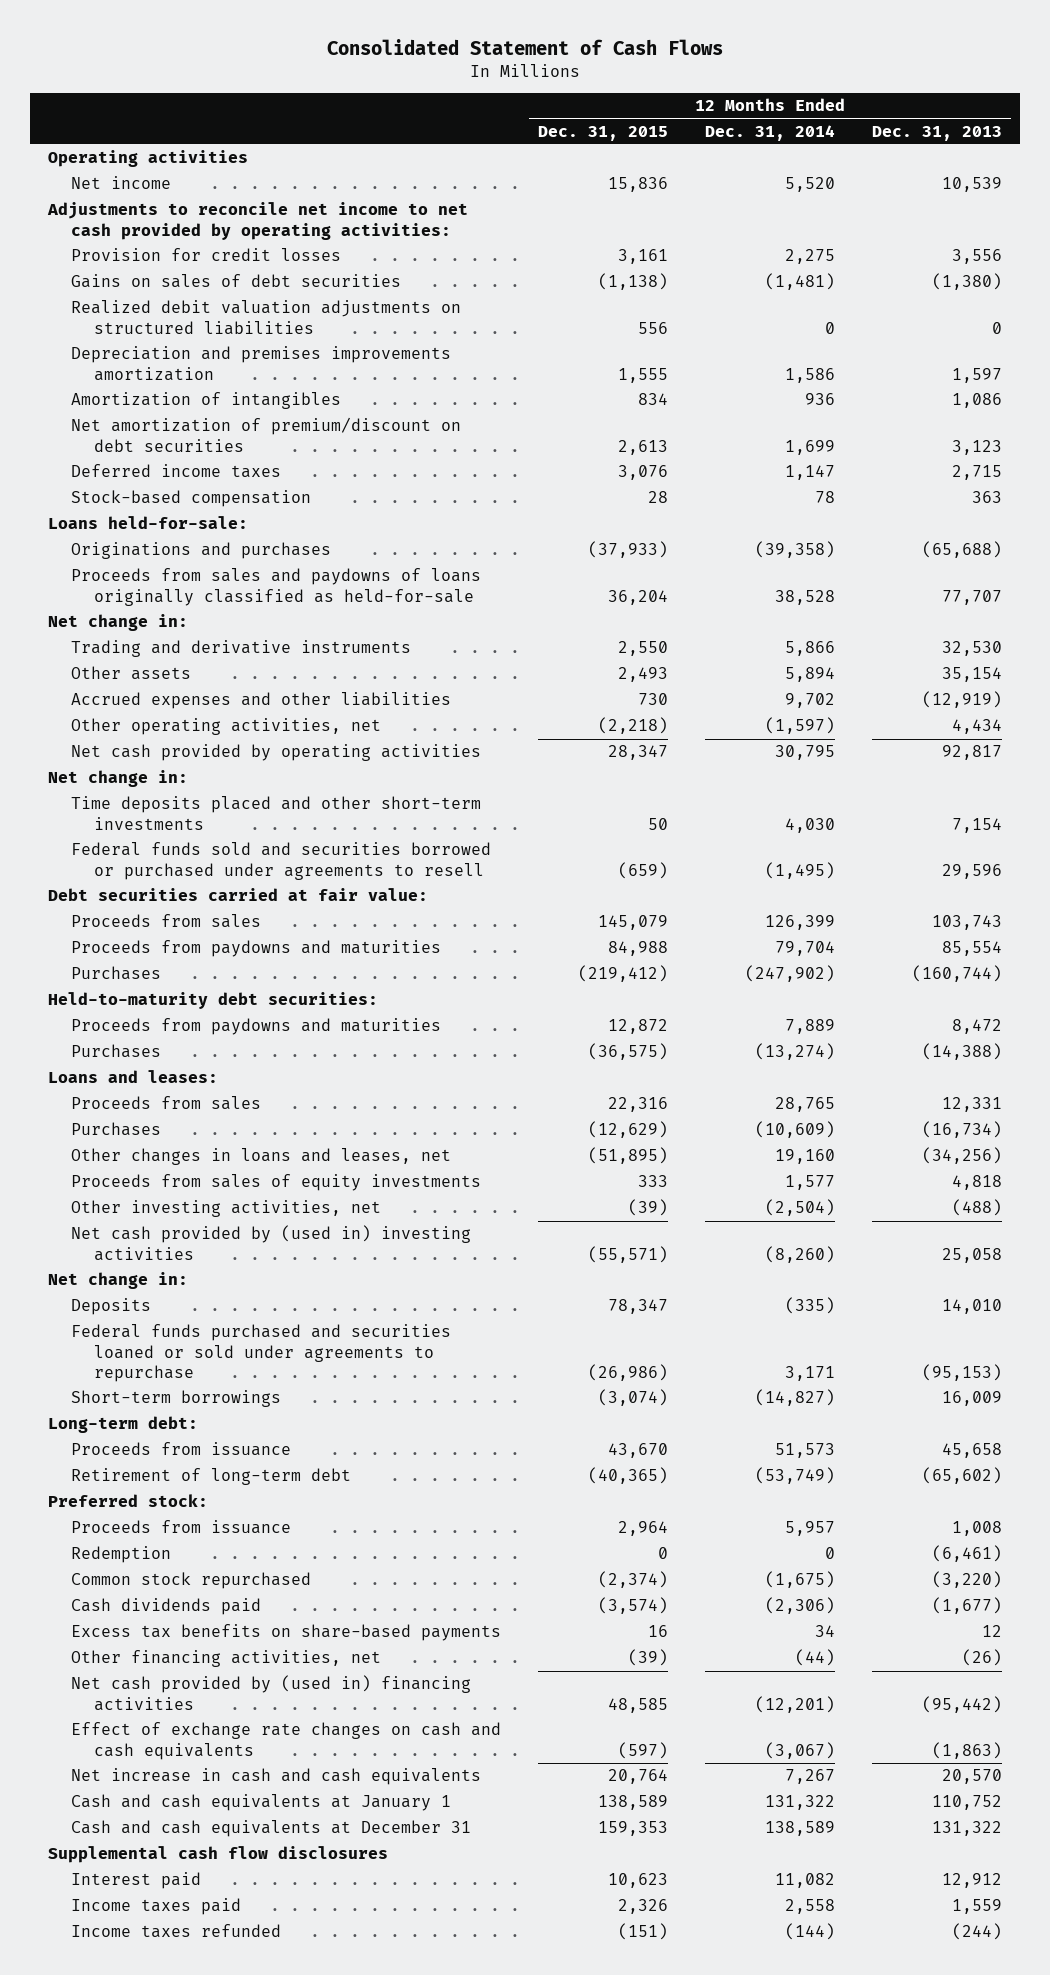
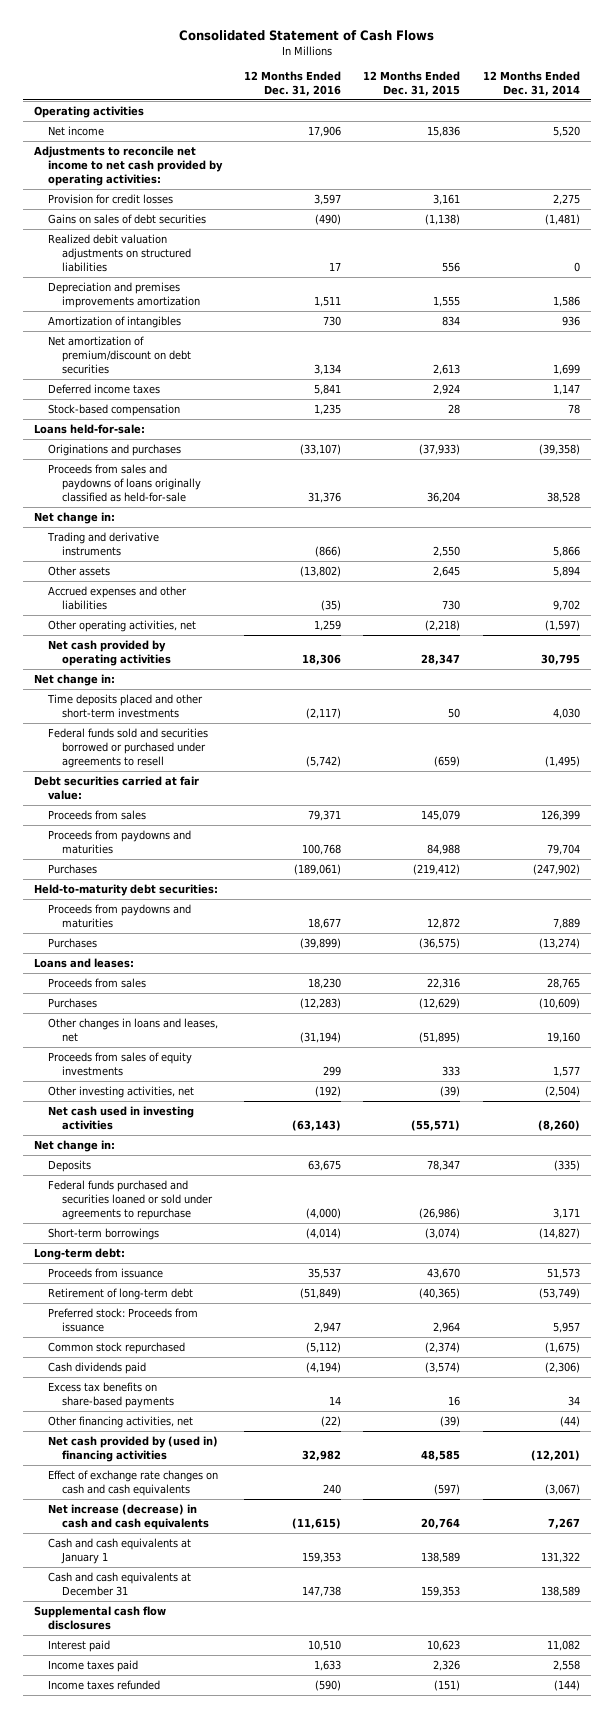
- | 12 Months Ended Dec. 31, 2015 | 12 Months Ended Dec. 31, 2014 | 12 Months Ended Dec. 31, 2013
+ | 12 Months Ended Dec. 31, 2016 | 12 Months Ended Dec. 31, 2015 | 12 Months Ended Dec. 31, 2014
- Deferred income taxes | 3,076 | 1,147 | 2,715
+ Deferred income taxes | 5,841 | 2,924 | 1,147
- Other assets | 2,493 | 5,894 | 35,154
+ Other assets | (13,802) | 2,645 | 5,894
- Net cash provided by (used in) investing activities | (55,571) | (8,260) | 25,058
+ Net cash used in investing activities | (63,143) | (55,571) | (8,260)
- Preferred stock:
- Proceeds from issuance | 2,964 | 5,957 | 1,008
- Redemption | 0 | 0 | (6,461)
+ Preferred stock: Proceeds from issuance | 2,947 | 2,964 | 5,957
- Net increase in cash and cash equivalents | 20,764 | 7,267 | 20,570
+ Net increase (decrease) in cash and cash equivalents | (11,615) | 20,764 | 7,267

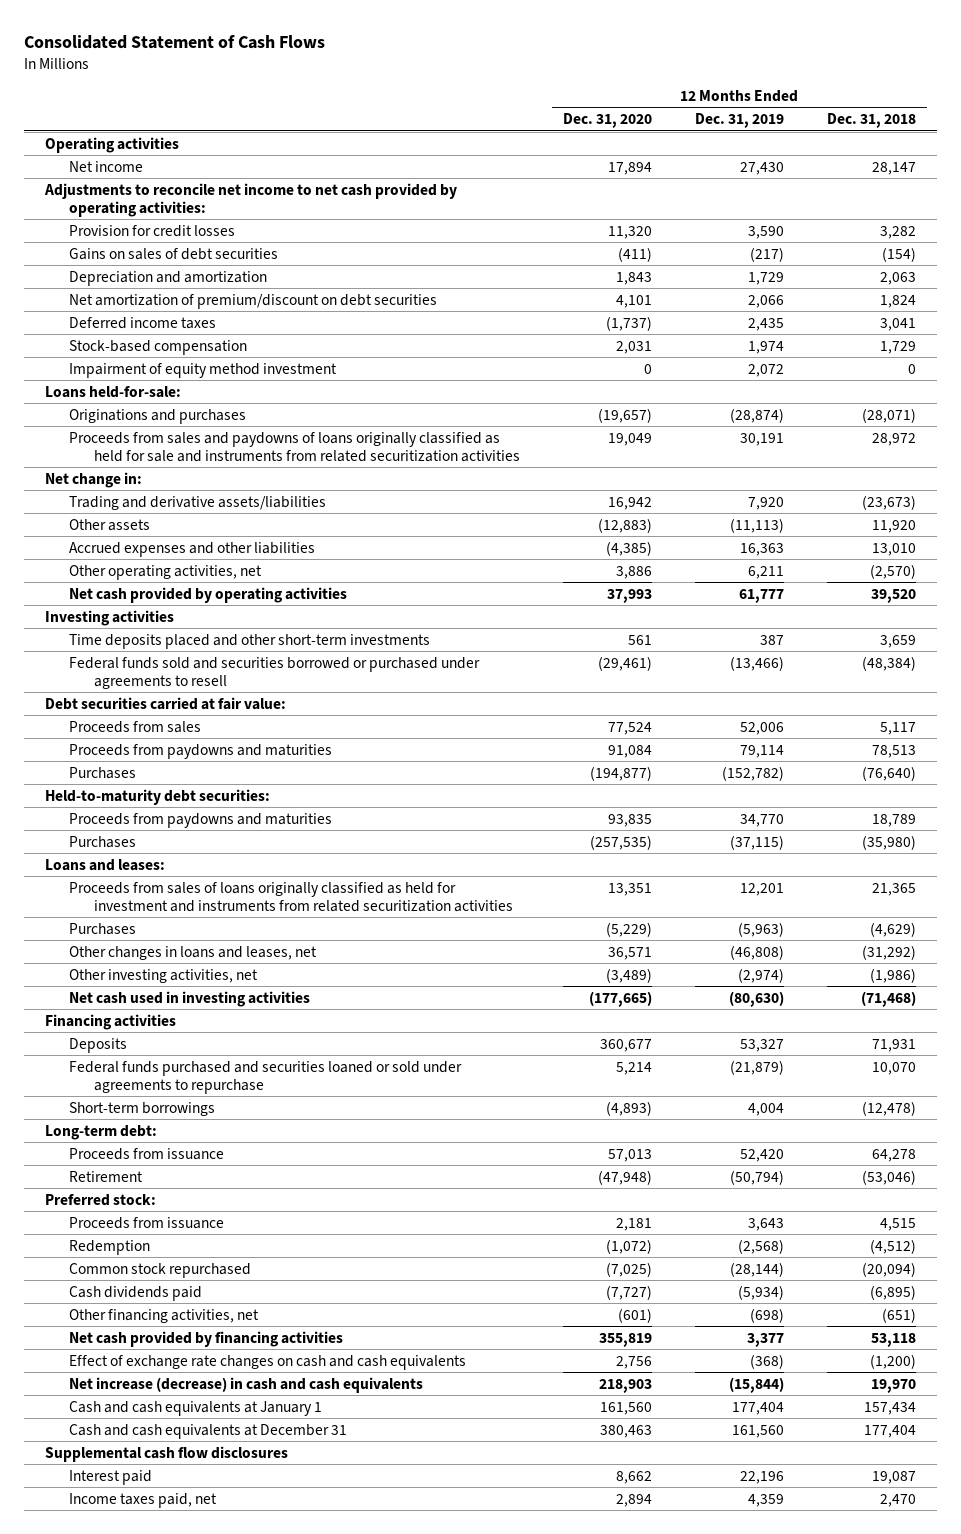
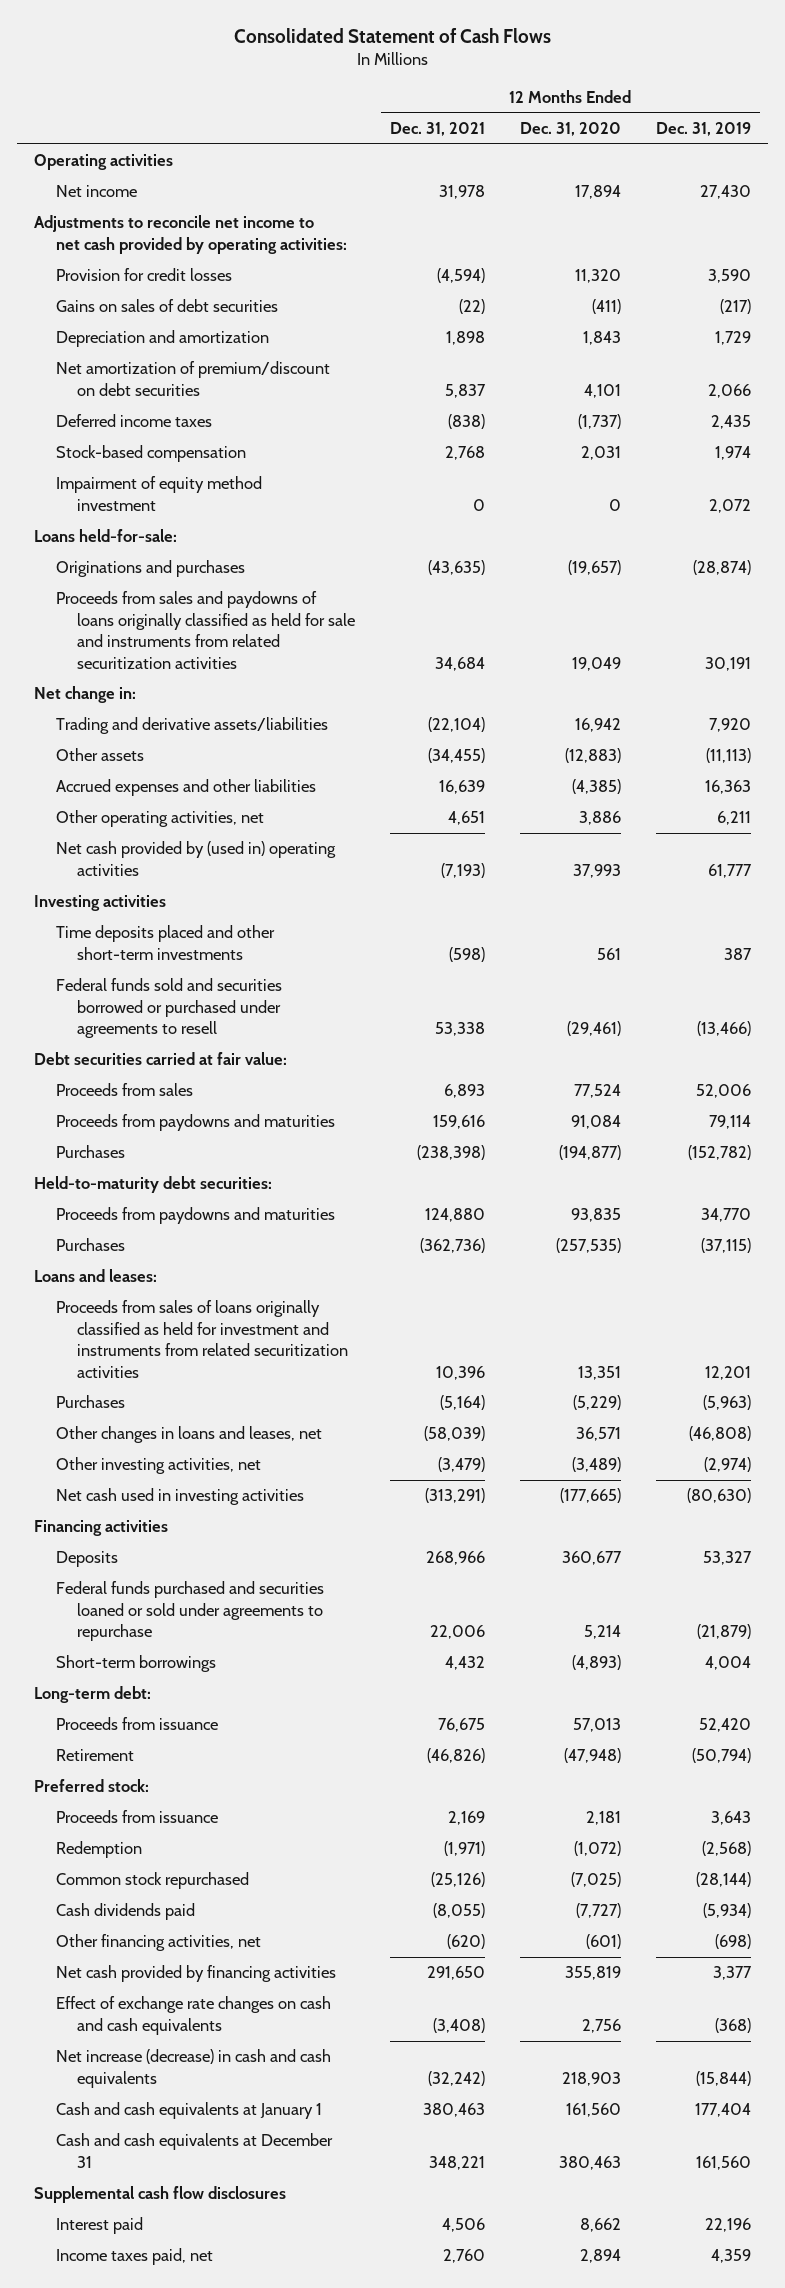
- | 12 Months Ended Dec. 31, 2020 | 12 Months Ended Dec. 31, 2019 | 12 Months Ended Dec. 31, 2018
+ | 12 Months Ended Dec. 31, 2021 | 12 Months Ended Dec. 31, 2020 | 12 Months Ended Dec. 31, 2019
- Net cash provided by operating activities | 37,993 | 61,777 | 39,520
+ Net cash provided by (used in) operating activities | (7,193) | 37,993 | 61,777

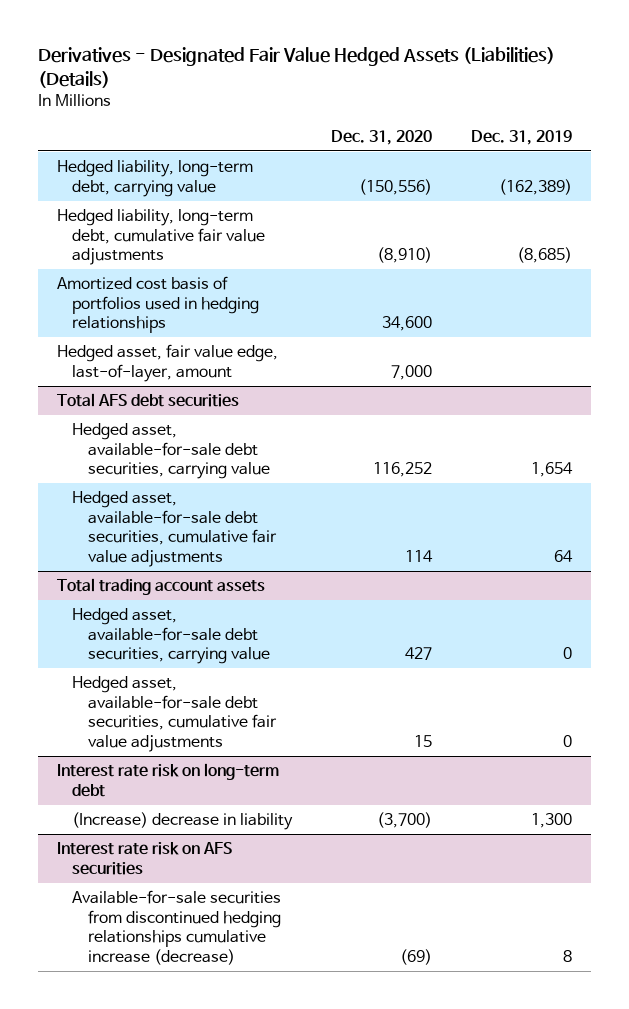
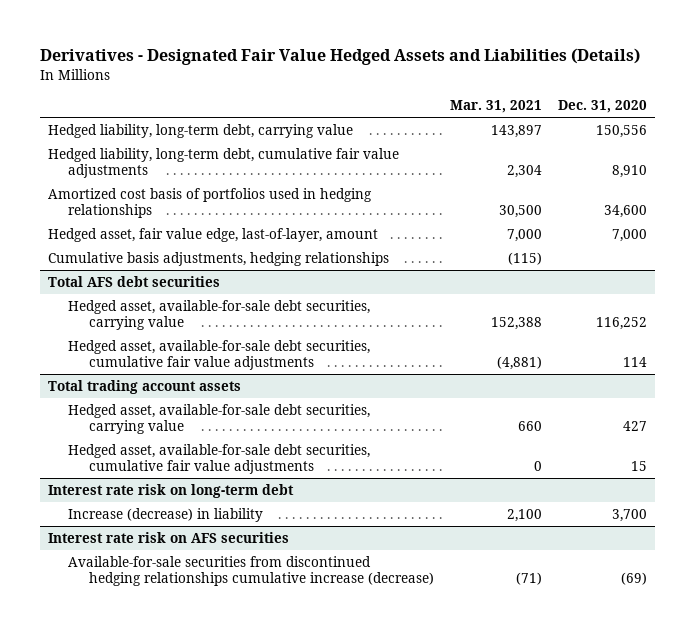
- Derivatives - Designated Fair Value Hedged Assets (Liabilities) (Details)
+ Derivatives - Designated Fair Value Hedged Assets and Liabilities (Details)
- | Dec. 31, 2020 | Dec. 31, 2019
+ | Mar. 31, 2021 | Dec. 31, 2020
- Hedged liability, long-term debt, carrying value | (150,556) | (162,389)
- Hedged liability, long-term debt, cumulative fair value adjustments | (8,910) | (8,685)
+ Hedged liability, long-term debt, carrying value | 143,897 | 150,556
+ Hedged liability, long-term debt, cumulative fair value adjustments | 2,304 | 8,910
+ Cumulative basis adjustments, hedging relationships | (115) |
@ Interest rate risk on long-term debt
- (Increase) decrease in liability | (3,700) | 1,300
+ Increase (decrease) in liability | 2,100 | 3,700

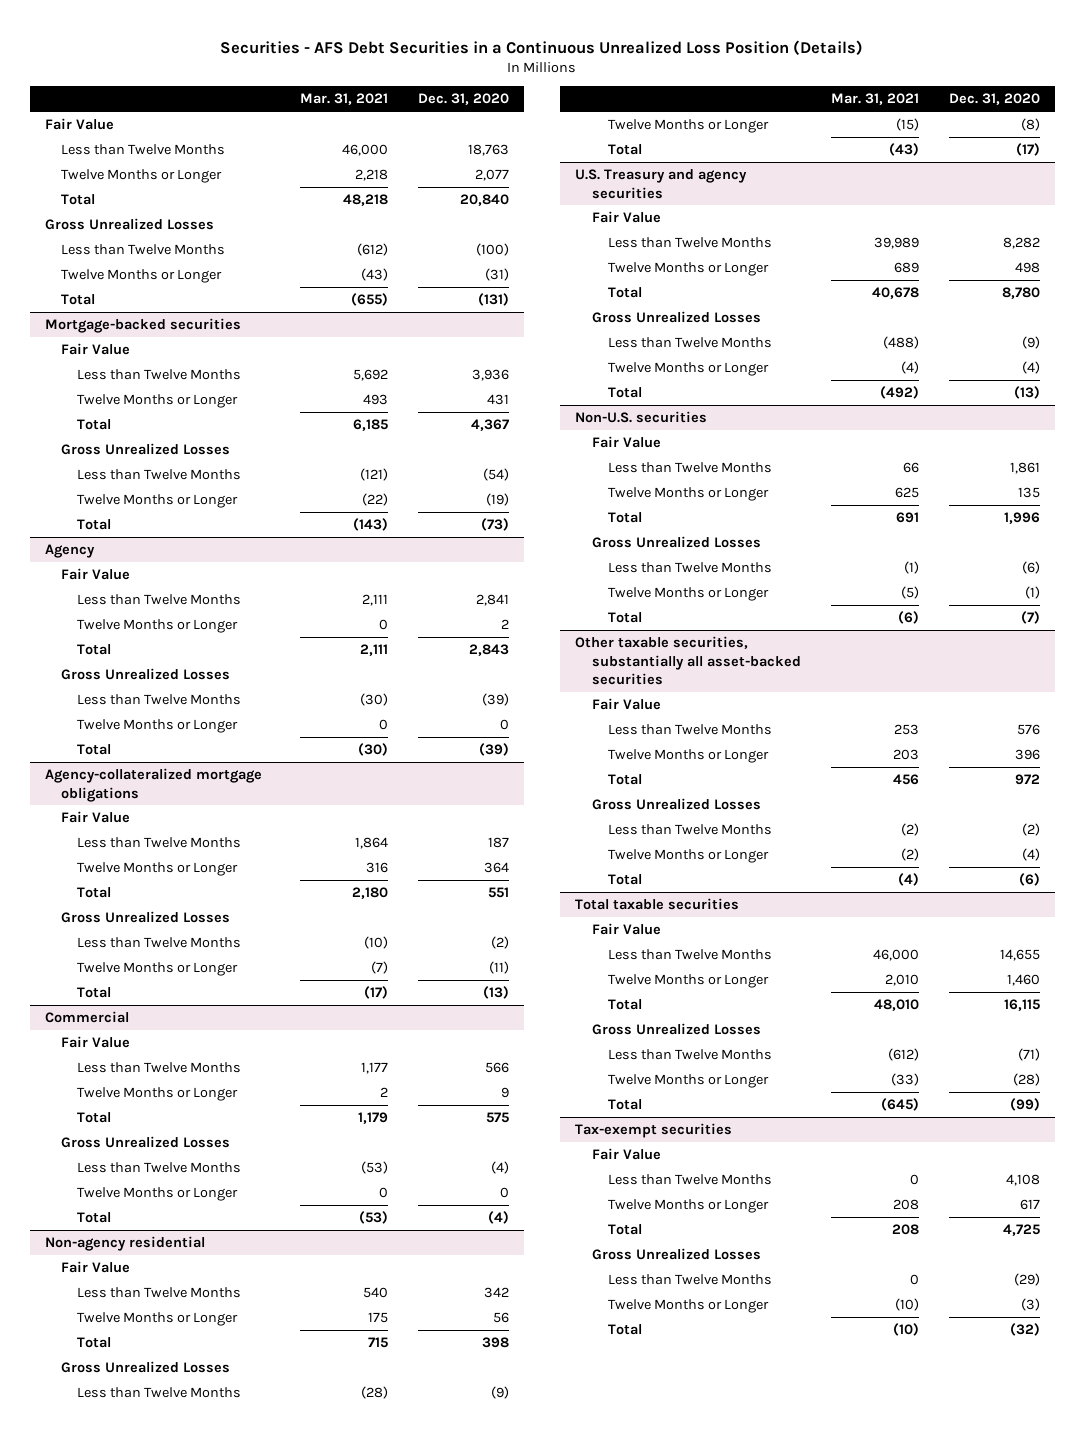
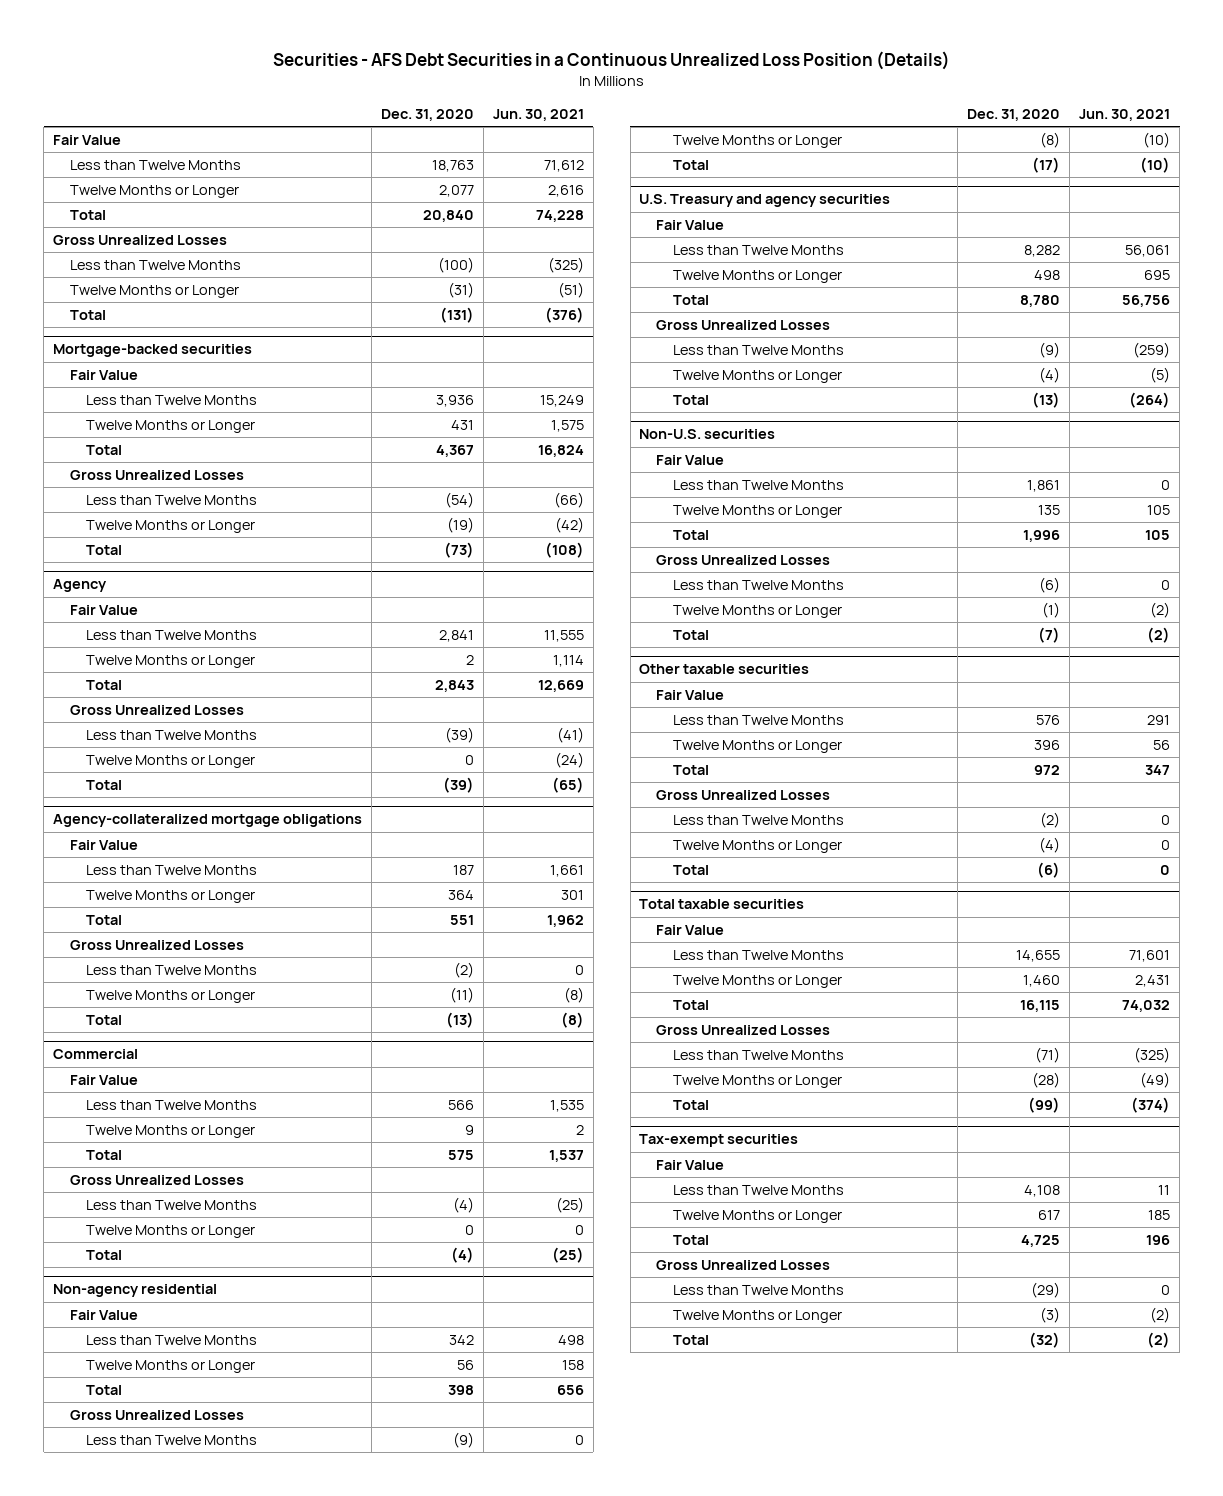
- | Mar. 31, 2021 | Dec. 31, 2020
+ | Dec. 31, 2020 | Jun. 30, 2021
- Other taxable securities, substantially all asset-backed securities
+ Other taxable securities

